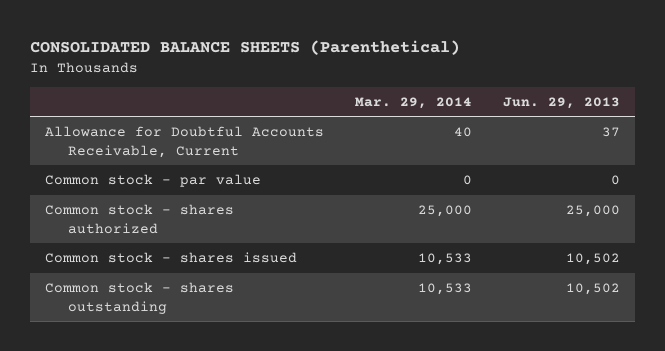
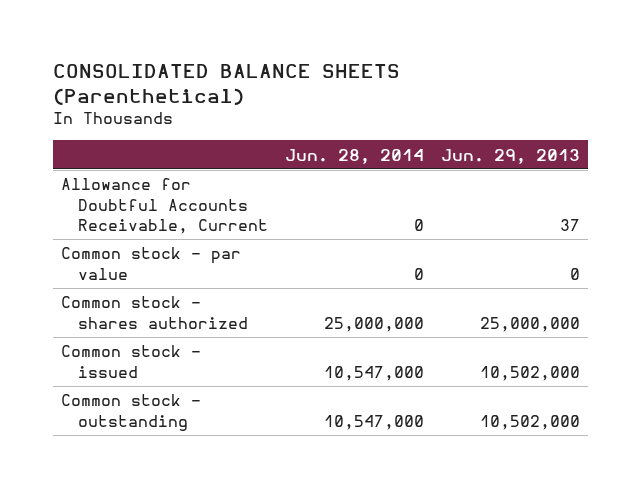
- | Mar. 29, 2014 | Jun. 29, 2013
+ | Jun. 28, 2014 | Jun. 29, 2013
- Common stock - shares authorized | 25,000 | 25,000
- Common stock - shares issued | 10,533 | 10,502
- Common stock - shares outstanding | 10,533 | 10,502
+ Common stock - shares authorized | 25,000,000 | 25,000,000
+ Common stock - issued | 10,547,000 | 10,502,000
+ Common stock - outstanding | 10,547,000 | 10,502,000

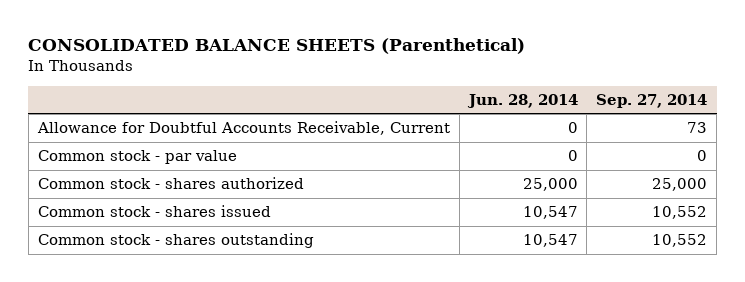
- | Jun. 28, 2014 | Jun. 29, 2013
+ | Jun. 28, 2014 | Sep. 27, 2014
- Common stock - shares authorized | 25,000,000 | 25,000,000
- Common stock - issued | 10,547,000 | 10,502,000
- Common stock - outstanding | 10,547,000 | 10,502,000
+ Common stock - shares authorized | 25,000 | 25,000
+ Common stock - shares issued | 10,547 | 10,552
+ Common stock - shares outstanding | 10,547 | 10,552

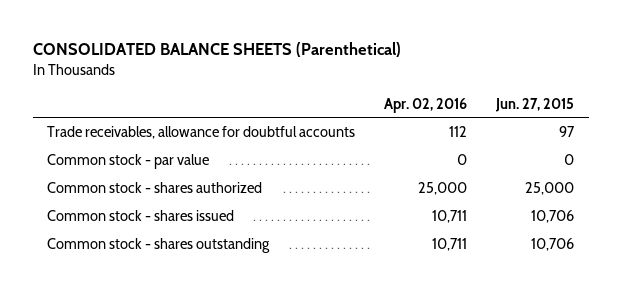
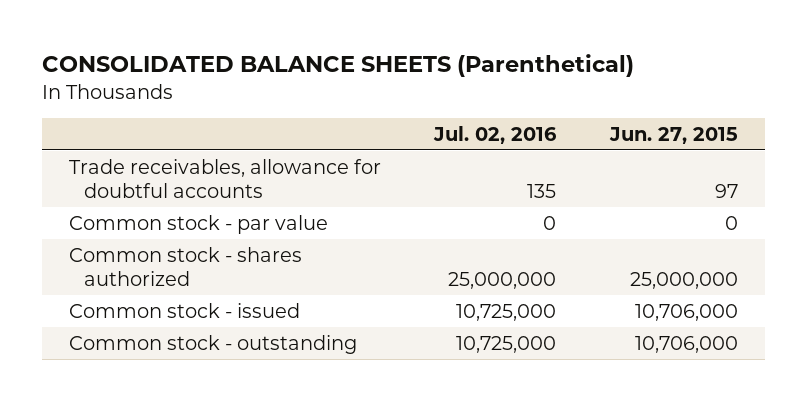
- | Apr. 02, 2016 | Jun. 27, 2015
+ | Jul. 02, 2016 | Jun. 27, 2015
- Common stock - shares authorized | 25,000 | 25,000
- Common stock - shares issued | 10,711 | 10,706
- Common stock - shares outstanding | 10,711 | 10,706
+ Common stock - shares authorized | 25,000,000 | 25,000,000
+ Common stock - issued | 10,725,000 | 10,706,000
+ Common stock - outstanding | 10,725,000 | 10,706,000

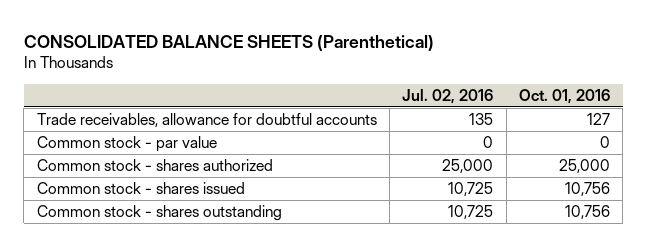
- | Jul. 02, 2016 | Jun. 27, 2015
+ | Jul. 02, 2016 | Oct. 01, 2016
- Common stock - shares authorized | 25,000,000 | 25,000,000
- Common stock - issued | 10,725,000 | 10,706,000
- Common stock - outstanding | 10,725,000 | 10,706,000
+ Common stock - shares authorized | 25,000 | 25,000
+ Common stock - shares issued | 10,725 | 10,756
+ Common stock - shares outstanding | 10,725 | 10,756

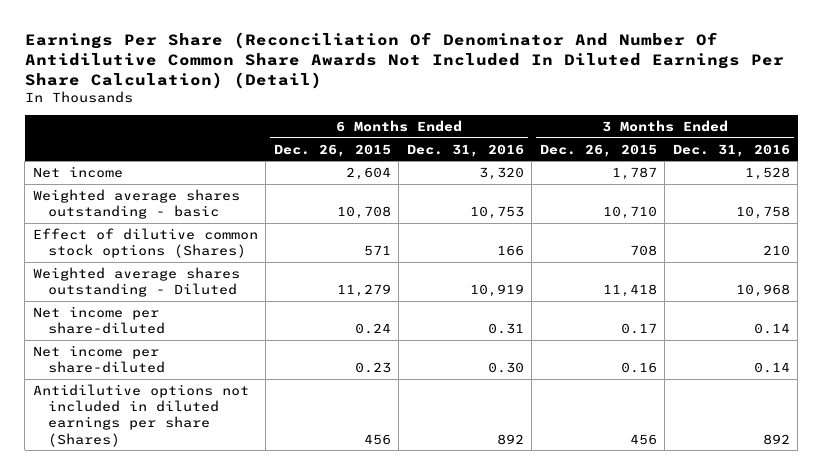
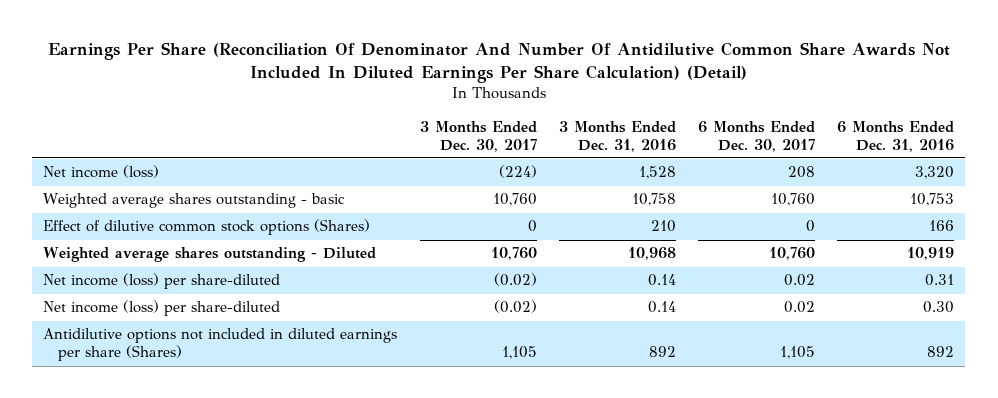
- | 6 Months Ended Dec. 26, 2015 | 6 Months Ended Dec. 31, 2016 | 3 Months Ended Dec. 26, 2015 | 3 Months Ended Dec. 31, 2016
+ | 3 Months Ended Dec. 30, 2017 | 3 Months Ended Dec. 31, 2016 | 6 Months Ended Dec. 30, 2017 | 6 Months Ended Dec. 31, 2016
- Net income | 2,604 | 3,320 | 1,787 | 1,528
+ Net income (loss) | (224) | 1,528 | 208 | 3,320
- Net income per share-diluted | 0.24 | 0.31 | 0.17 | 0.14
- Net income per share-diluted | 0.23 | 0.30 | 0.16 | 0.14
+ Net income (loss) per share-diluted | (0.02) | 0.14 | 0.02 | 0.31
+ Net income (loss) per share-diluted | (0.02) | 0.14 | 0.02 | 0.30

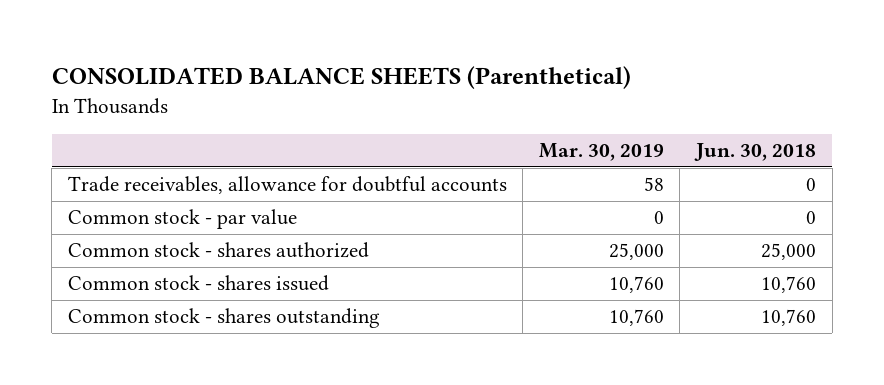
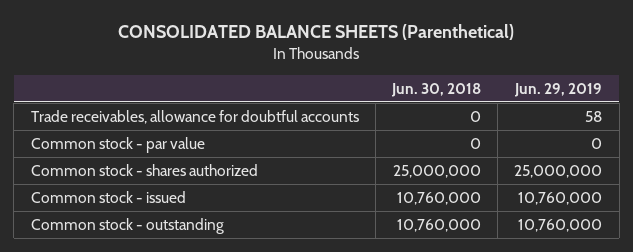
- | Mar. 30, 2019 | Jun. 30, 2018
+ | Jun. 30, 2018 | Jun. 29, 2019
- Common stock - shares authorized | 25,000 | 25,000
- Common stock - shares issued | 10,760 | 10,760
- Common stock - shares outstanding | 10,760 | 10,760
+ Common stock - shares authorized | 25,000,000 | 25,000,000
+ Common stock - issued | 10,760,000 | 10,760,000
+ Common stock - outstanding | 10,760,000 | 10,760,000

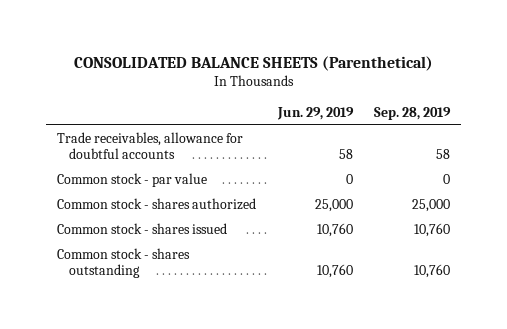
- | Jun. 30, 2018 | Jun. 29, 2019
+ | Jun. 29, 2019 | Sep. 28, 2019
- Common stock - shares authorized | 25,000,000 | 25,000,000
- Common stock - issued | 10,760,000 | 10,760,000
- Common stock - outstanding | 10,760,000 | 10,760,000
+ Common stock - shares authorized | 25,000 | 25,000
+ Common stock - shares issued | 10,760 | 10,760
+ Common stock - shares outstanding | 10,760 | 10,760

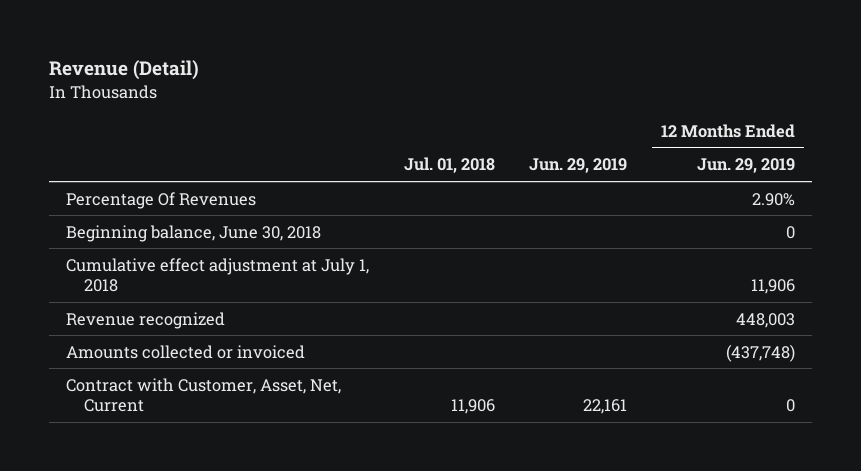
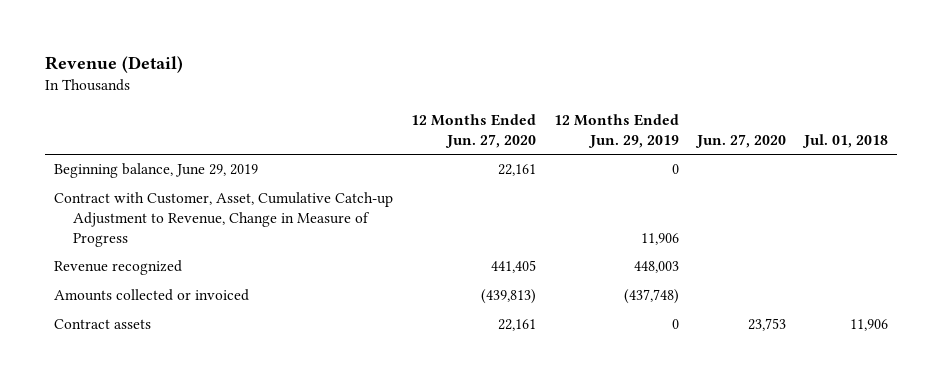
- | Jul. 01, 2018 | Jun. 29, 2019 | 12 Months Ended Jun. 29, 2019
+ | 12 Months Ended Jun. 27, 2020 | 12 Months Ended Jun. 29, 2019 | Jun. 27, 2020 | Jul. 01, 2018
- Percentage Of Revenues | | | 2.90%
- Beginning balance, June 30, 2018 | | | 0
- Cumulative effect adjustment at July 1, 2018 | | | 11,906
+ Beginning balance, June 29, 2019 | 22,161 | 0 | |
+ Contract with Customer, Asset, Cumulative Catch-up Adjustment to Revenue, Change in Measure of Progress | | 11,906 | |
- Contract with Customer, Asset, Net, Current | 11,906 | 22,161 | 0
+ Contract assets | 22,161 | 0 | 23,753 | 11,906

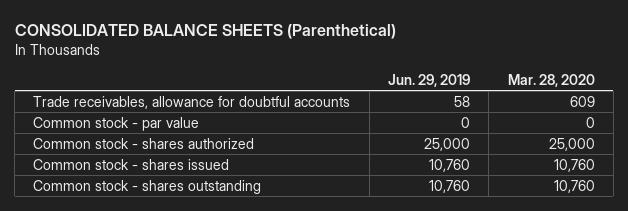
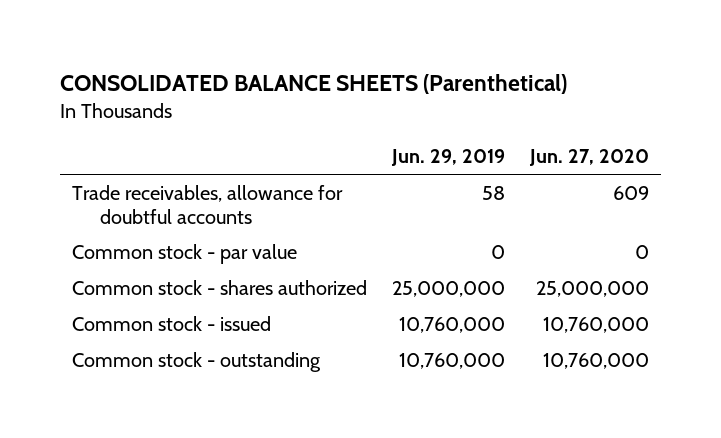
- | Jun. 29, 2019 | Mar. 28, 2020
+ | Jun. 29, 2019 | Jun. 27, 2020
- Common stock - shares authorized | 25,000 | 25,000
- Common stock - shares issued | 10,760 | 10,760
- Common stock - shares outstanding | 10,760 | 10,760
+ Common stock - shares authorized | 25,000,000 | 25,000,000
+ Common stock - issued | 10,760,000 | 10,760,000
+ Common stock - outstanding | 10,760,000 | 10,760,000

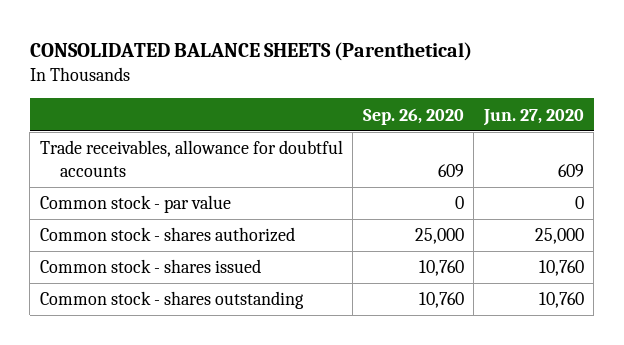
- | Jun. 29, 2019 | Jun. 27, 2020
+ | Sep. 26, 2020 | Jun. 27, 2020
- Common stock - shares authorized | 25,000,000 | 25,000,000
- Common stock - issued | 10,760,000 | 10,760,000
- Common stock - outstanding | 10,760,000 | 10,760,000
+ Common stock - shares authorized | 25,000 | 25,000
+ Common stock - shares issued | 10,760 | 10,760
+ Common stock - shares outstanding | 10,760 | 10,760

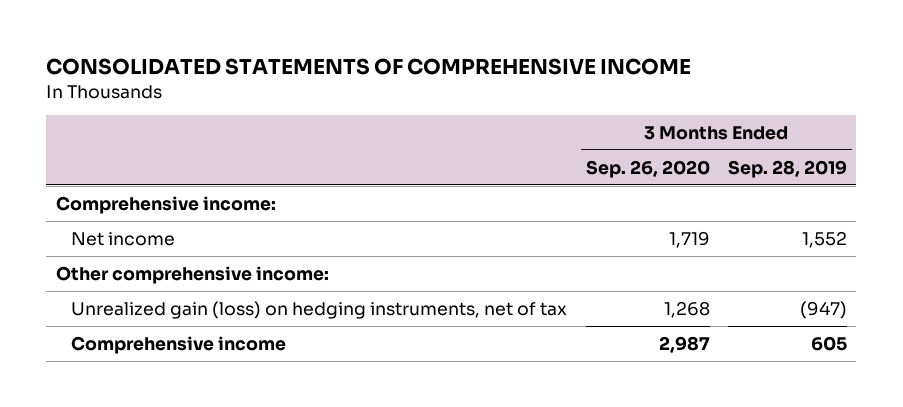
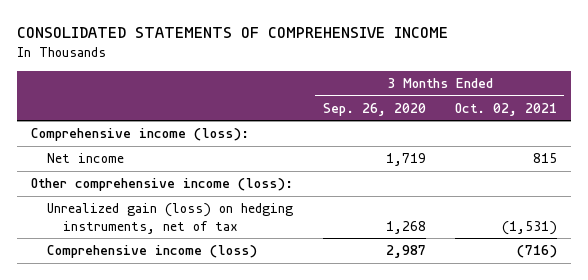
- | 3 Months Ended Sep. 26, 2020 | 3 Months Ended Sep. 28, 2019
+ | 3 Months Ended Sep. 26, 2020 | 3 Months Ended Oct. 02, 2021
- Comprehensive income:
+ Comprehensive income (loss):
- Other comprehensive income:
+ Other comprehensive income (loss):
- Comprehensive income | 2,987 | 605
+ Comprehensive income (loss) | 2,987 | (716)

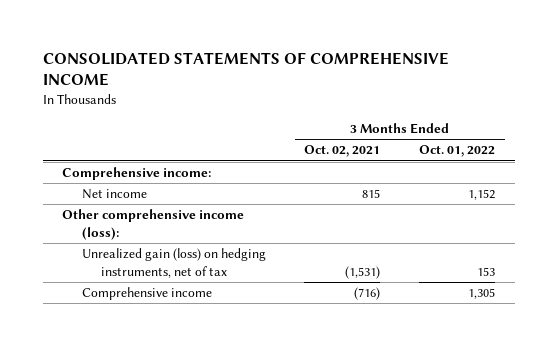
- | 3 Months Ended Sep. 26, 2020 | 3 Months Ended Oct. 02, 2021
+ | 3 Months Ended Oct. 02, 2021 | 3 Months Ended Oct. 01, 2022
- Comprehensive income (loss):
+ Comprehensive income:
- Comprehensive income (loss) | 2,987 | (716)
+ Comprehensive income | (716) | 1,305

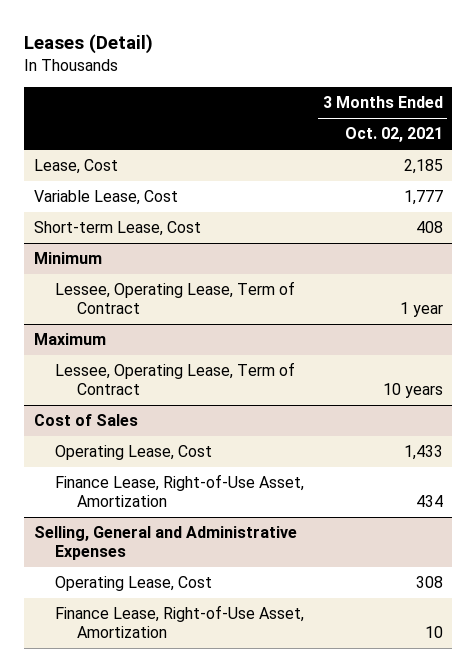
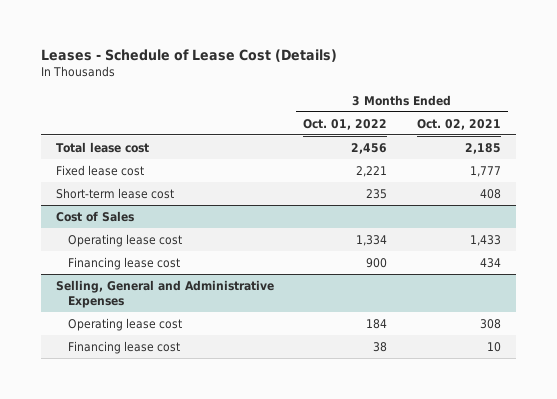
- Leases (Detail)
+ Leases - Schedule of Lease Cost (Details)
- | 3 Months Ended Oct. 02, 2021
+ | 3 Months Ended Oct. 01, 2022 | 3 Months Ended Oct. 02, 2021
- Lease, Cost | 2,185
- Variable Lease, Cost | 1,777
- Short-term Lease, Cost | 408
- Minimum
- Lessee, Operating Lease, Term of Contract | 1 year
- Maximum
- Lessee, Operating Lease, Term of Contract | 10 years
+ Total lease cost | 2,456 | 2,185
+ Fixed lease cost | 2,221 | 1,777
+ Short-term lease cost | 235 | 408
@ Cost of Sales
- Operating Lease, Cost | 1,433
- Finance Lease, Right-of-Use Asset, Amortization | 434
+ Operating lease cost | 1,334 | 1,433
+ Financing lease cost | 900 | 434
@ Selling, General and Administrative Expenses
- Operating Lease, Cost | 308
- Finance Lease, Right-of-Use Asset, Amortization | 10
+ Operating lease cost | 184 | 308
+ Financing lease cost | 38 | 10

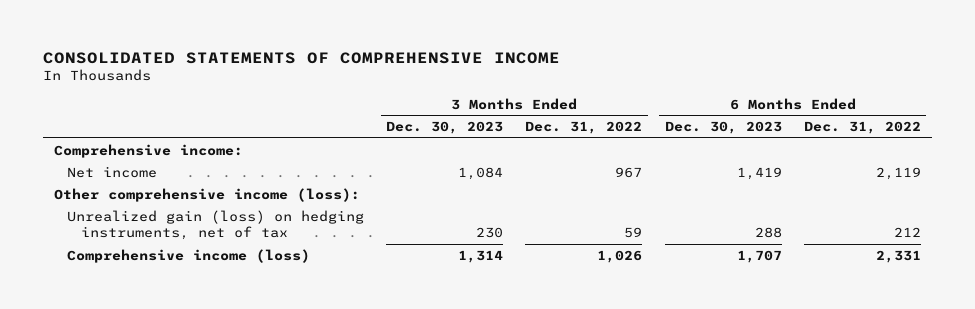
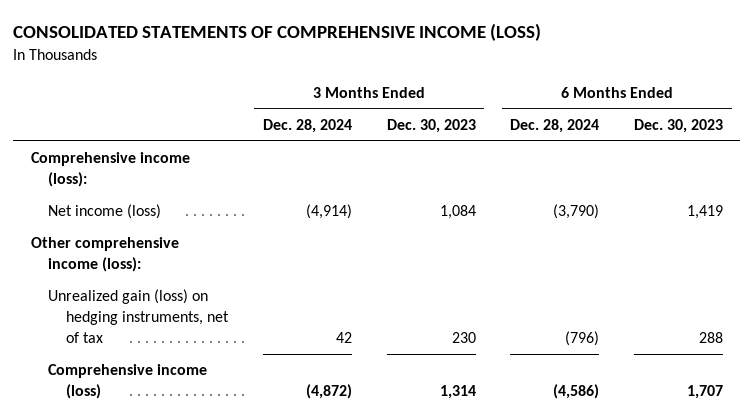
- CONSOLIDATED STATEMENTS OF COMPREHENSIVE INCOME
+ CONSOLIDATED STATEMENTS OF COMPREHENSIVE INCOME (LOSS)
- | 3 Months Ended Dec. 30, 2023 | 3 Months Ended Dec. 31, 2022 | 6 Months Ended Dec. 30, 2023 | 6 Months Ended Dec. 31, 2022
+ | 3 Months Ended Dec. 28, 2024 | 3 Months Ended Dec. 30, 2023 | 6 Months Ended Dec. 28, 2024 | 6 Months Ended Dec. 30, 2023
- Comprehensive income:
- Net income | 1,084 | 967 | 1,419 | 2,119
+ Comprehensive income (loss):
+ Net income (loss) | (4,914) | 1,084 | (3,790) | 1,419

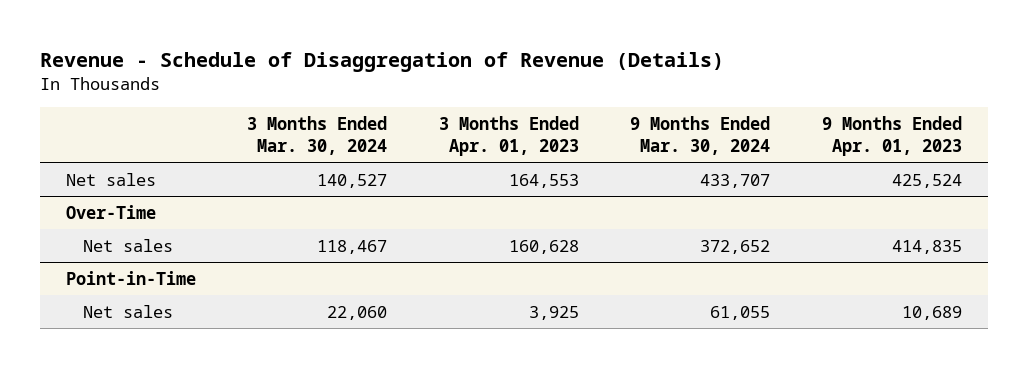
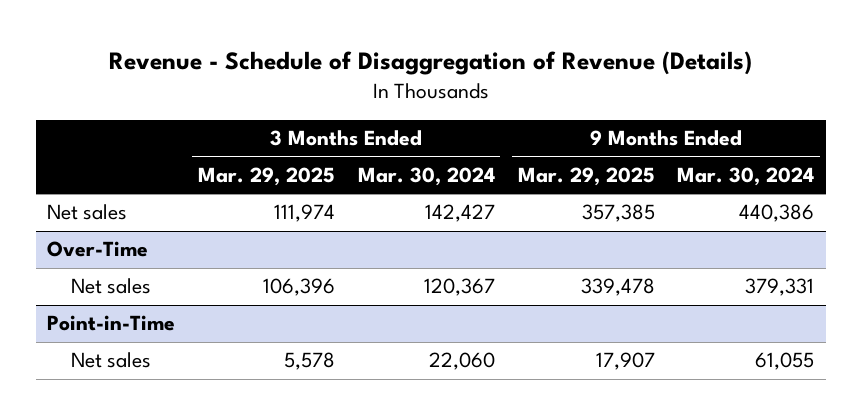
- | 3 Months Ended Mar. 30, 2024 | 3 Months Ended Apr. 01, 2023 | 9 Months Ended Mar. 30, 2024 | 9 Months Ended Apr. 01, 2023
+ | 3 Months Ended Mar. 29, 2025 | 3 Months Ended Mar. 30, 2024 | 9 Months Ended Mar. 29, 2025 | 9 Months Ended Mar. 30, 2024
- Net sales | 140,527 | 164,553 | 433,707 | 425,524
+ Net sales | 111,974 | 142,427 | 357,385 | 440,386
@ Over-Time
- Net sales | 118,467 | 160,628 | 372,652 | 414,835
+ Net sales | 106,396 | 120,367 | 339,478 | 379,331

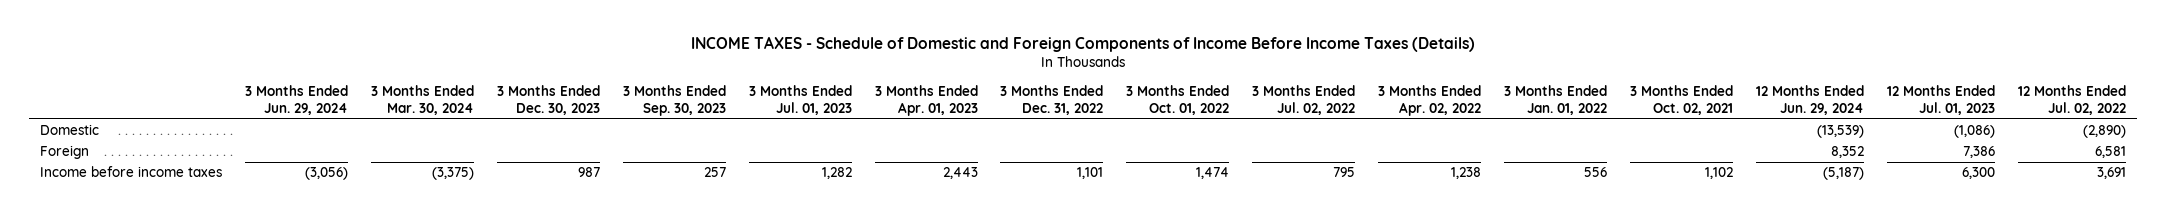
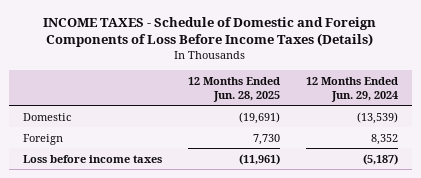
- INCOME TAXES - Schedule of Domestic and Foreign Components of Income Before Income Taxes (Details)
+ INCOME TAXES - Schedule of Domestic and Foreign Components of Loss Before Income Taxes (Details)
- | 3 Months Ended Jun. 29, 2024 | 3 Months Ended Mar. 30, 2024 | 3 Months Ended Dec. 30, 2023 | 3 Months Ended Sep. 30, 2023 | 3 Months Ended Jul. 01, 2023 | 3 Months Ended Apr. 01, 2023 | 3 Months Ended Dec. 31, 2022 | 3 Months Ended Oct. 01, 2022 | 3 Months Ended Jul. 02, 2022 | 3 Months Ended Apr. 02, 2022 | 3 Months Ended Jan. 01, 2022 | 3 Months Ended Oct. 02, 2021 | 12 Months Ended Jun. 29, 2024 | 12 Months Ended Jul. 01, 2023 | 12 Months Ended Jul. 02, 2022
+ | 12 Months Ended Jun. 28, 2025 | 12 Months Ended Jun. 29, 2024
- Income before income taxes | (3,056) | (3,375) | 987 | 257 | 1,282 | 2,443 | 1,101 | 1,474 | 795 | 1,238 | 556 | 1,102 | (5,187) | 6,300 | 3,691
+ Loss before income taxes | (11,961) | (5,187)

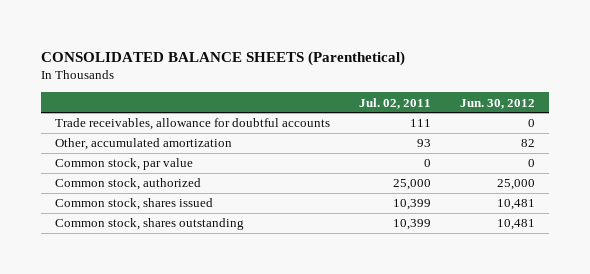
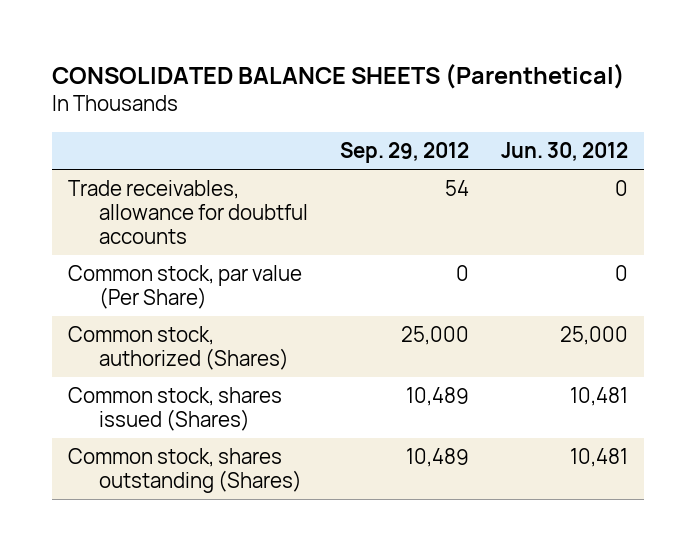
- | Jul. 02, 2011 | Jun. 30, 2012
+ | Sep. 29, 2012 | Jun. 30, 2012
- Other, accumulated amortization | 93 | 82
- Common stock, par value | 0 | 0
- Common stock, authorized | 25,000 | 25,000
- Common stock, shares issued | 10,399 | 10,481
- Common stock, shares outstanding | 10,399 | 10,481
+ Common stock, par value (Per Share) | 0 | 0
+ Common stock, authorized (Shares) | 25,000 | 25,000
+ Common stock, shares issued (Shares) | 10,489 | 10,481
+ Common stock, shares outstanding (Shares) | 10,489 | 10,481

